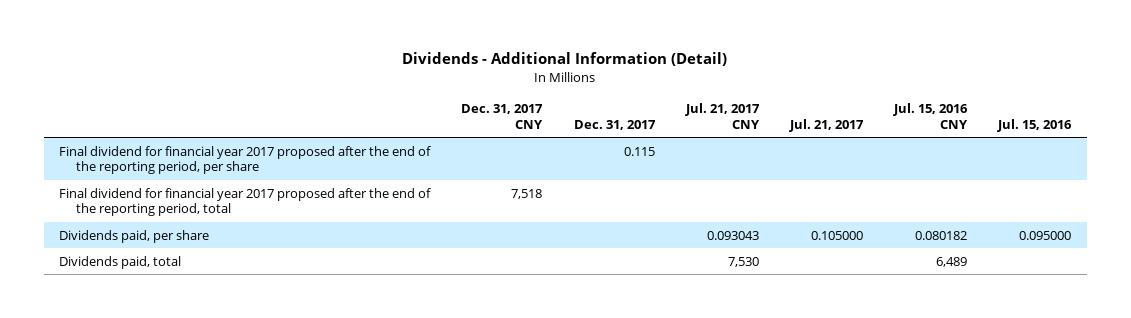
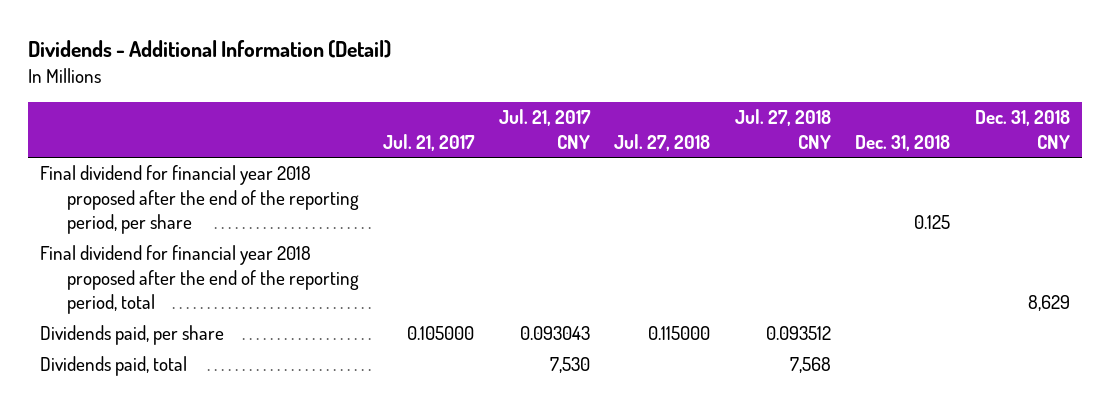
- | Dec. 31, 2017 CNY | Dec. 31, 2017 | Jul. 21, 2017 CNY | Jul. 21, 2017 | Jul. 15, 2016 CNY | Jul. 15, 2016
+ | Jul. 21, 2017 | Jul. 21, 2017 CNY | Jul. 27, 2018 | Jul. 27, 2018 CNY | Dec. 31, 2018 | Dec. 31, 2018 CNY
- Final dividend for financial year 2017 proposed after the end of the reporting period, per share | | 0.115 | | | |
- Final dividend for financial year 2017 proposed after the end of the reporting period, total | 7,518 | | | | |
+ Final dividend for financial year 2018 proposed after the end of the reporting period, per share | | | | | 0.125 |
+ Final dividend for financial year 2018 proposed after the end of the reporting period, total | | | | | | 8,629

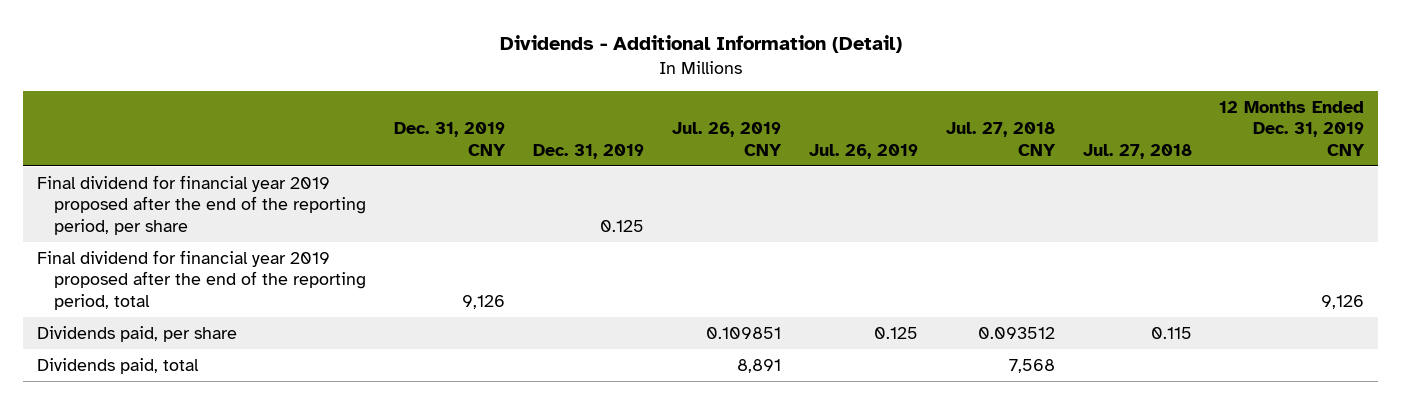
- | Jul. 21, 2017 | Jul. 21, 2017 CNY | Jul. 27, 2018 | Jul. 27, 2018 CNY | Dec. 31, 2018 | Dec. 31, 2018 CNY
+ | Dec. 31, 2019 CNY | Dec. 31, 2019 | Jul. 26, 2019 CNY | Jul. 26, 2019 | Jul. 27, 2018 CNY | Jul. 27, 2018 | 12 Months Ended Dec. 31, 2019 CNY
- Final dividend for financial year 2018 proposed after the end of the reporting period, per share | | | | | 0.125 |
- Final dividend for financial year 2018 proposed after the end of the reporting period, total | | | | | | 8,629
- Dividends paid, per share | 0.105000 | 0.093043 | 0.115000 | 0.093512 | |
+ Final dividend for financial year 2019 proposed after the end of the reporting period, per share | | 0.125 | | | | |
+ Final dividend for financial year 2019 proposed after the end of the reporting period, total | 9,126 | | | | | | 9,126
+ Dividends paid, per share | | | 0.109851 | 0.125 | 0.093512 | 0.115 |

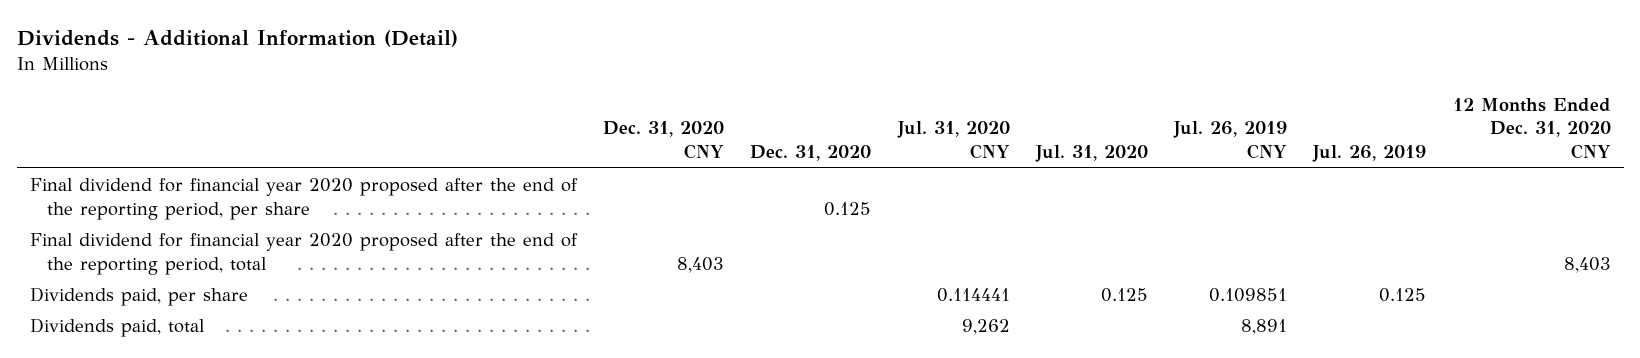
- | Dec. 31, 2019 CNY | Dec. 31, 2019 | Jul. 26, 2019 CNY | Jul. 26, 2019 | Jul. 27, 2018 CNY | Jul. 27, 2018 | 12 Months Ended Dec. 31, 2019 CNY
+ | Dec. 31, 2020 CNY | Dec. 31, 2020 | Jul. 31, 2020 CNY | Jul. 31, 2020 | Jul. 26, 2019 CNY | Jul. 26, 2019 | 12 Months Ended Dec. 31, 2020 CNY
- Final dividend for financial year 2019 proposed after the end of the reporting period, per share | | 0.125 | | | | |
- Final dividend for financial year 2019 proposed after the end of the reporting period, total | 9,126 | | | | | | 9,126
+ Final dividend for financial year 2020 proposed after the end of the reporting period, per share | | 0.125 | | | | |
+ Final dividend for financial year 2020 proposed after the end of the reporting period, total | 8,403 | | | | | | 8,403

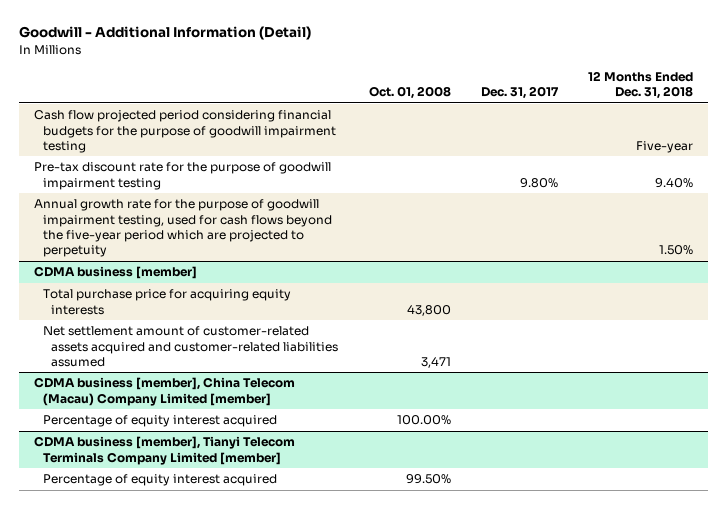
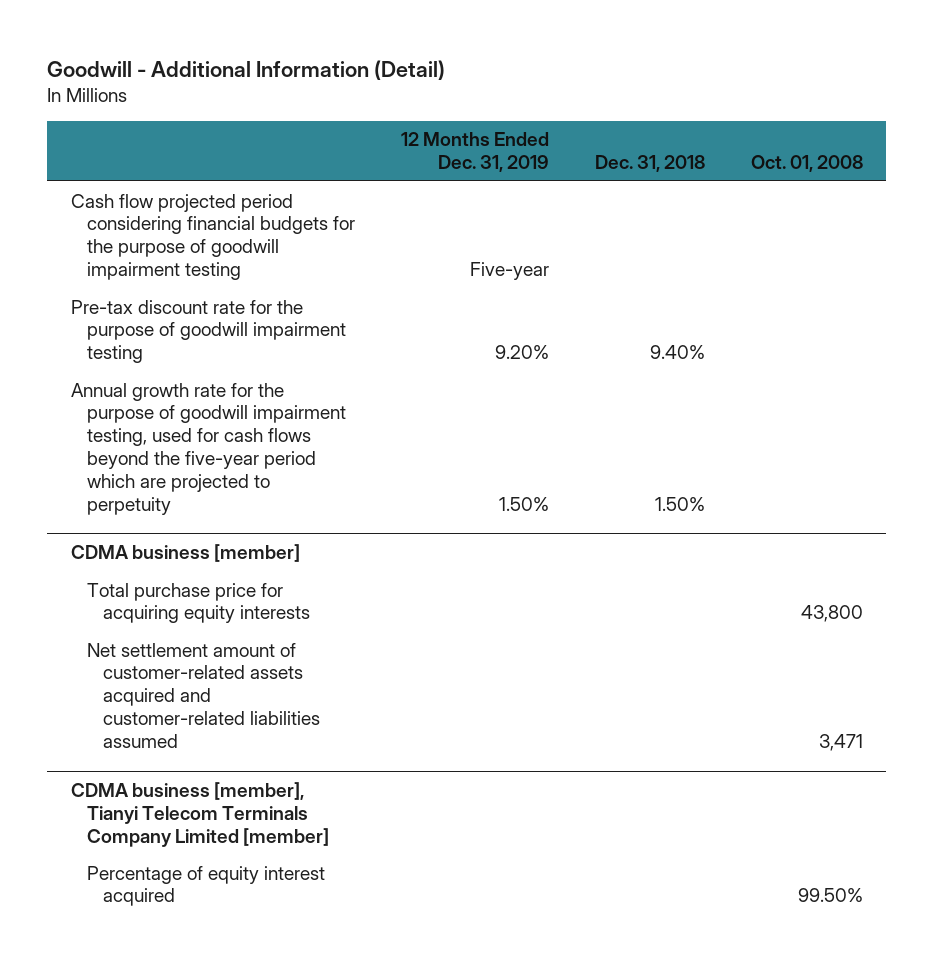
- | Oct. 01, 2008 | Dec. 31, 2017 | 12 Months Ended Dec. 31, 2018
+ | 12 Months Ended Dec. 31, 2019 | Dec. 31, 2018 | Oct. 01, 2008
- CDMA business [member], China Telecom (Macau) Company Limited [member]
- Percentage of equity interest acquired | 100.00% | |

